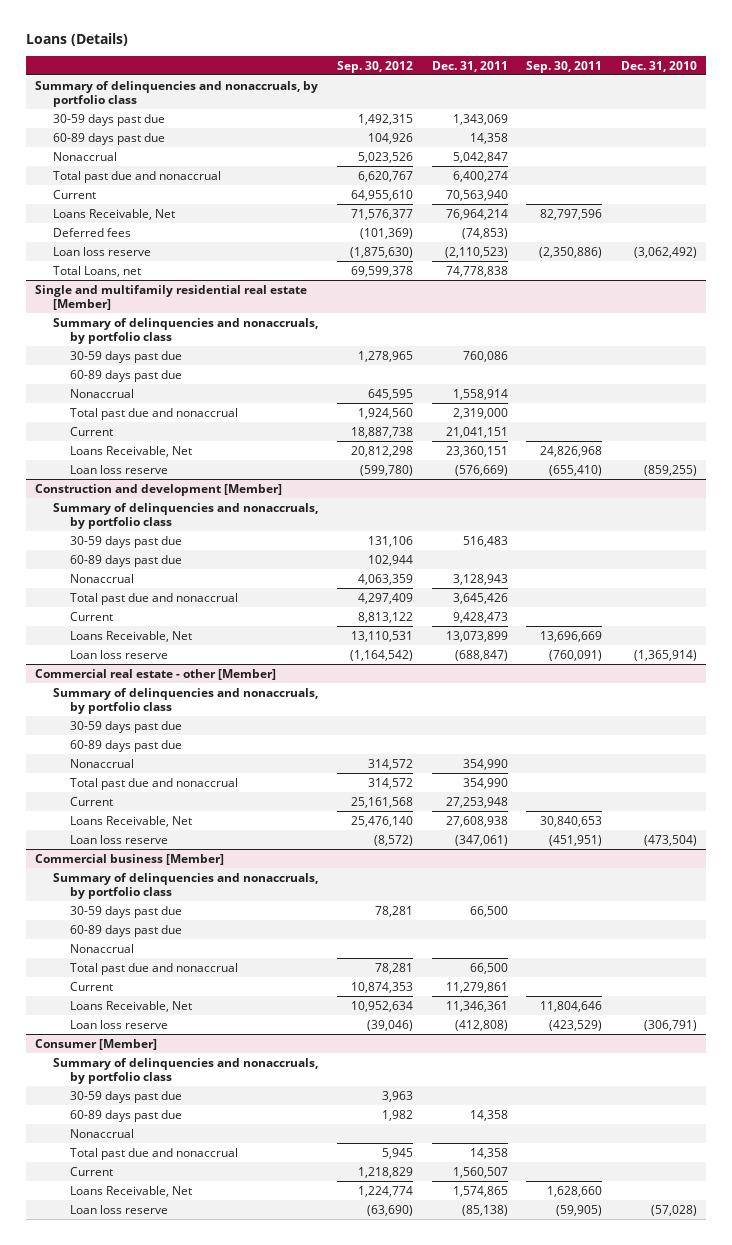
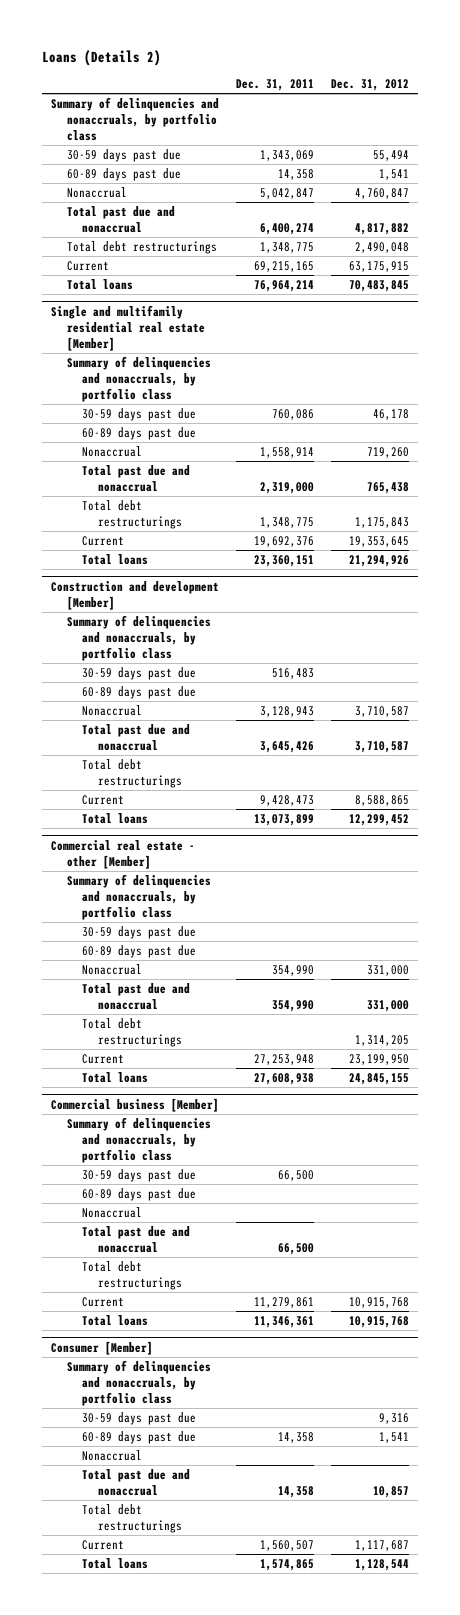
- Loans (Details)
+ Loans (Details 2)
- | Sep. 30, 2012 | Dec. 31, 2011 | Sep. 30, 2011 | Dec. 31, 2010
+ | Dec. 31, 2011 | Dec. 31, 2012
- Current | 64,955,610 | 70,563,940 | |
- Loans Receivable, Net | 71,576,377 | 76,964,214 | 82,797,596 |
- Deferred fees | (101,369) | (74,853) | |
- Loan loss reserve | (1,875,630) | (2,110,523) | (2,350,886) | (3,062,492)
- Total Loans, net | 69,599,378 | 74,778,838 | |
+ Total debt restructurings | 1,348,775 | 2,490,048
+ Current | 69,215,165 | 63,175,915
+ Total loans | 76,964,214 | 70,483,845
@ Single and multifamily residential real estate [Member]
- Current | 18,887,738 | 21,041,151 | |
- Loans Receivable, Net | 20,812,298 | 23,360,151 | 24,826,968 |
- Loan loss reserve | (599,780) | (576,669) | (655,410) | (859,255)
+ Total debt restructurings | 1,348,775 | 1,175,843
+ Current | 19,692,376 | 19,353,645
+ Total loans | 23,360,151 | 21,294,926
@ Construction and development [Member]
+ Total debt restructurings
- Loans Receivable, Net | 13,110,531 | 13,073,899 | 13,696,669 |
- Loan loss reserve | (1,164,542) | (688,847) | (760,091) | (1,365,914)
+ Total loans | 13,073,899 | 12,299,452
@ Commercial real estate - other [Member]
+ Total debt restructurings | | 1,314,205
- Loans Receivable, Net | 25,476,140 | 27,608,938 | 30,840,653 |
- Loan loss reserve | (8,572) | (347,061) | (451,951) | (473,504)
+ Total loans | 27,608,938 | 24,845,155
@ Commercial business [Member]
+ Total debt restructurings
- Loans Receivable, Net | 10,952,634 | 11,346,361 | 11,804,646 |
- Loan loss reserve | (39,046) | (412,808) | (423,529) | (306,791)
+ Total loans | 11,346,361 | 10,915,768
@ Consumer [Member]
+ Total debt restructurings
- Loans Receivable, Net | 1,224,774 | 1,574,865 | 1,628,660 |
- Loan loss reserve | (63,690) | (85,138) | (59,905) | (57,028)
+ Total loans | 1,574,865 | 1,128,544

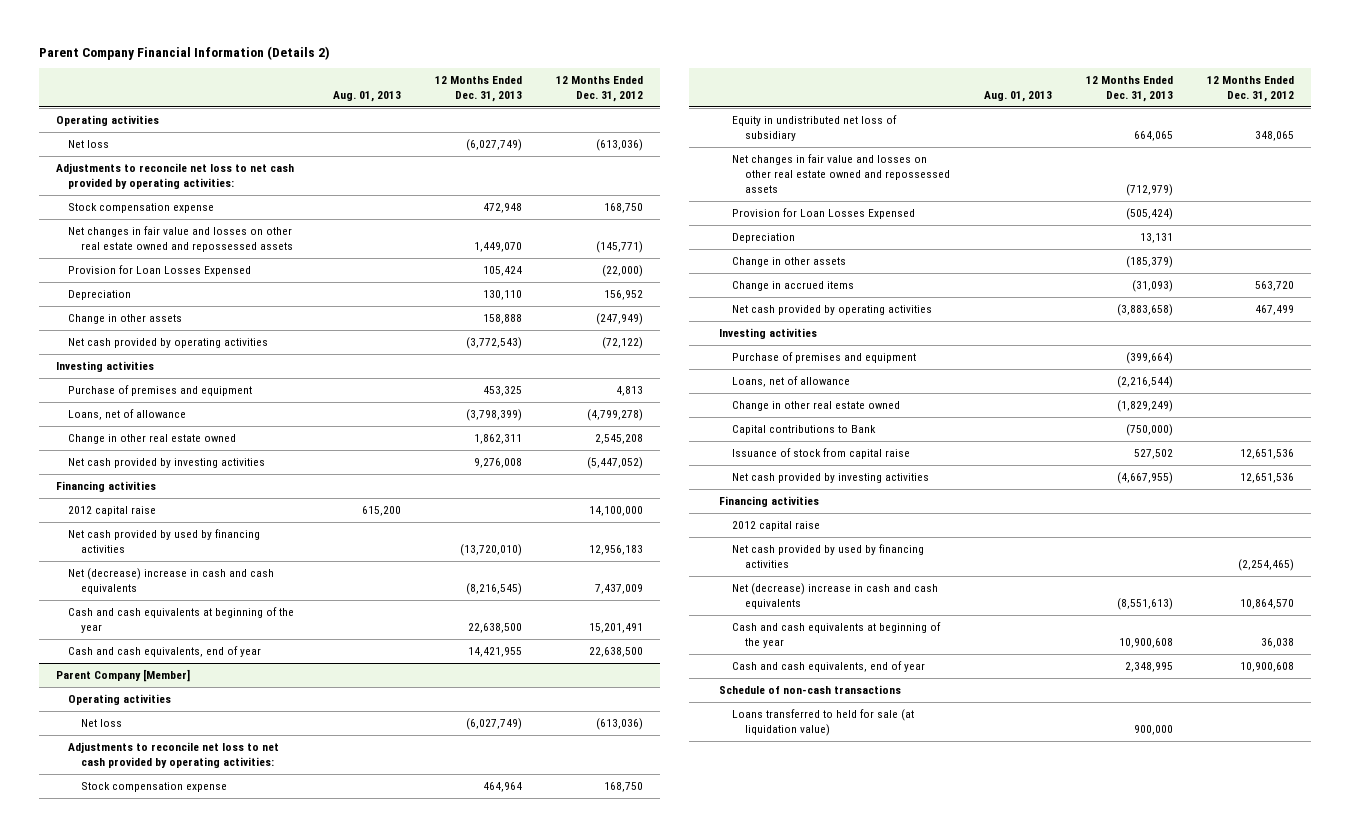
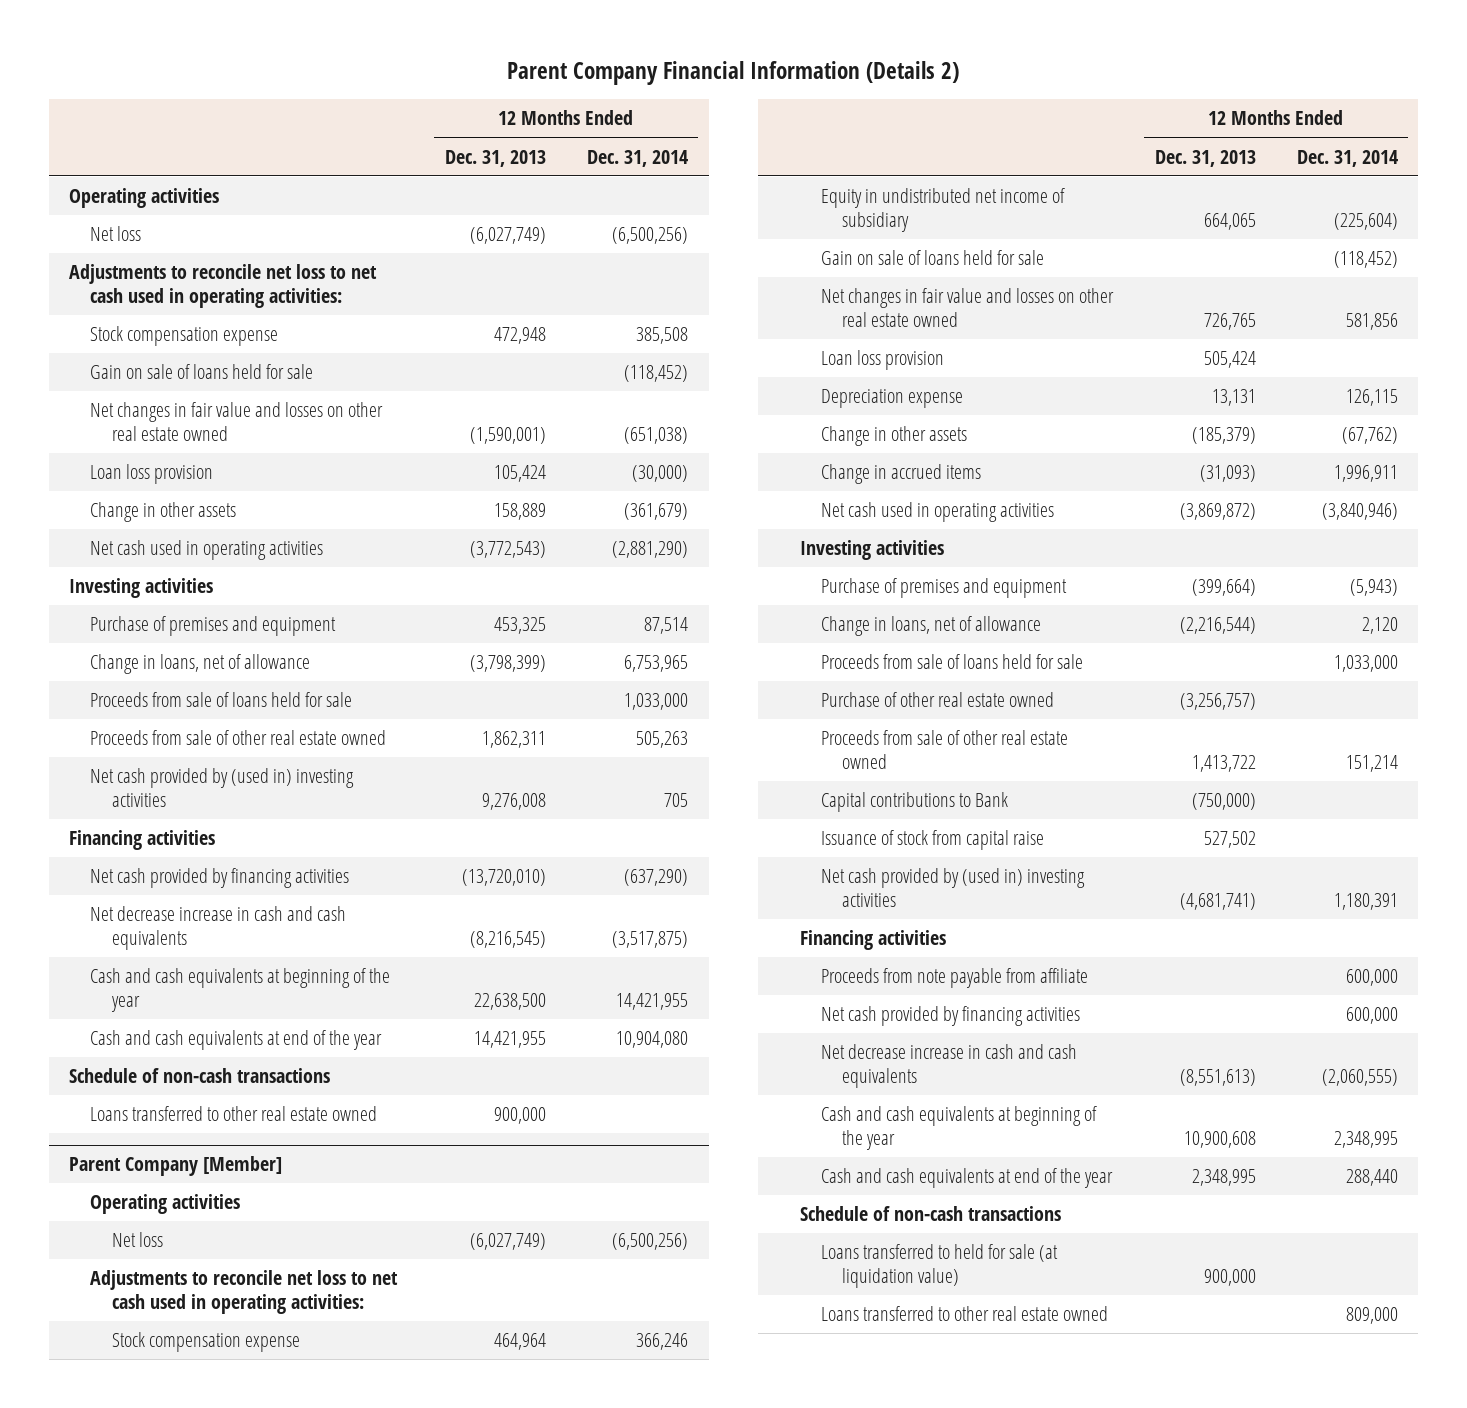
- | Aug. 01, 2013 | 12 Months Ended Dec. 31, 2013 | 12 Months Ended Dec. 31, 2012
+ | 12 Months Ended Dec. 31, 2013 | 12 Months Ended Dec. 31, 2014
- Adjustments to reconcile net loss to net cash provided by operating activities:
+ Adjustments to reconcile net loss to net cash used in operating activities:
- Net changes in fair value and losses on other real estate owned and repossessed assets | | 1,449,070 | (145,771)
- Provision for Loan Losses Expensed | | 105,424 | (22,000)
- Depreciation | | 130,110 | 156,952
- Change in other assets | | 158,888 | (247,949)
- Net cash provided by operating activities | | (3,772,543) | (72,122)
+ Gain on sale of loans held for sale | | (118,452)
+ Net changes in fair value and losses on other real estate owned | (1,590,001) | (651,038)
+ Loan loss provision | 105,424 | (30,000)
+ Change in other assets | 158,889 | (361,679)
+ Net cash used in operating activities | (3,772,543) | (2,881,290)
- Loans, net of allowance | | (3,798,399) | (4,799,278)
- Change in other real estate owned | | 1,862,311 | 2,545,208
- Net cash provided by investing activities | | 9,276,008 | (5,447,052)
+ Change in loans, net of allowance | (3,798,399) | 6,753,965
+ Proceeds from sale of loans held for sale | | 1,033,000
+ Proceeds from sale of other real estate owned | 1,862,311 | 505,263
+ Net cash provided by (used in) investing activities | 9,276,008 | 705
- 2012 capital raise | 615,200 | | 14,100,000
- Net cash provided by used by financing activities | | (13,720,010) | 12,956,183
- Net (decrease) increase in cash and cash equivalents | | (8,216,545) | 7,437,009
+ Net cash provided by financing activities | (13,720,010) | (637,290)
+ Net decrease increase in cash and cash equivalents | (8,216,545) | (3,517,875)
- Cash and cash equivalents, end of year | | 14,421,955 | 22,638,500
+ Cash and cash equivalents at end of the year | 14,421,955 | 10,904,080
+ Schedule of non-cash transactions
+ Loans transferred to other real estate owned | 900,000 |
@ Parent Company [Member]
- Adjustments to reconcile net loss to net cash provided by operating activities:
+ Adjustments to reconcile net loss to net cash used in operating activities:
- Equity in undistributed net loss of subsidiary | | 664,065 | 348,065
- Net changes in fair value and losses on other real estate owned and repossessed assets | | (712,979) |
- Provision for Loan Losses Expensed | | (505,424) |
- Depreciation | | 13,131 |
+ Equity in undistributed net income of subsidiary | 664,065 | (225,604)
+ Gain on sale of loans held for sale | | (118,452)
+ Net changes in fair value and losses on other real estate owned | 726,765 | 581,856
+ Loan loss provision | 505,424 |
+ Depreciation expense | 13,131 | 126,115
- Net cash provided by operating activities | | (3,883,658) | 467,499
+ Net cash used in operating activities | (3,869,872) | (3,840,946)
- Loans, net of allowance | | (2,216,544) |
- Change in other real estate owned | | (1,829,249) |
+ Change in loans, net of allowance | (2,216,544) | 2,120
+ Proceeds from sale of loans held for sale | | 1,033,000
+ Purchase of other real estate owned | (3,256,757) |
+ Proceeds from sale of other real estate owned | 1,413,722 | 151,214
- Net cash provided by investing activities | | (4,667,955) | 12,651,536
+ Net cash provided by (used in) investing activities | (4,681,741) | 1,180,391
- 2012 capital raise
- Net cash provided by used by financing activities | | | (2,254,465)
- Net (decrease) increase in cash and cash equivalents | | (8,551,613) | 10,864,570
+ Proceeds from note payable from affiliate | | 600,000
+ Net cash provided by financing activities | | 600,000
+ Net decrease increase in cash and cash equivalents | (8,551,613) | (2,060,555)
- Cash and cash equivalents, end of year | | 2,348,995 | 10,900,608
+ Cash and cash equivalents at end of the year | 2,348,995 | 288,440
+ Loans transferred to other real estate owned | | 809,000

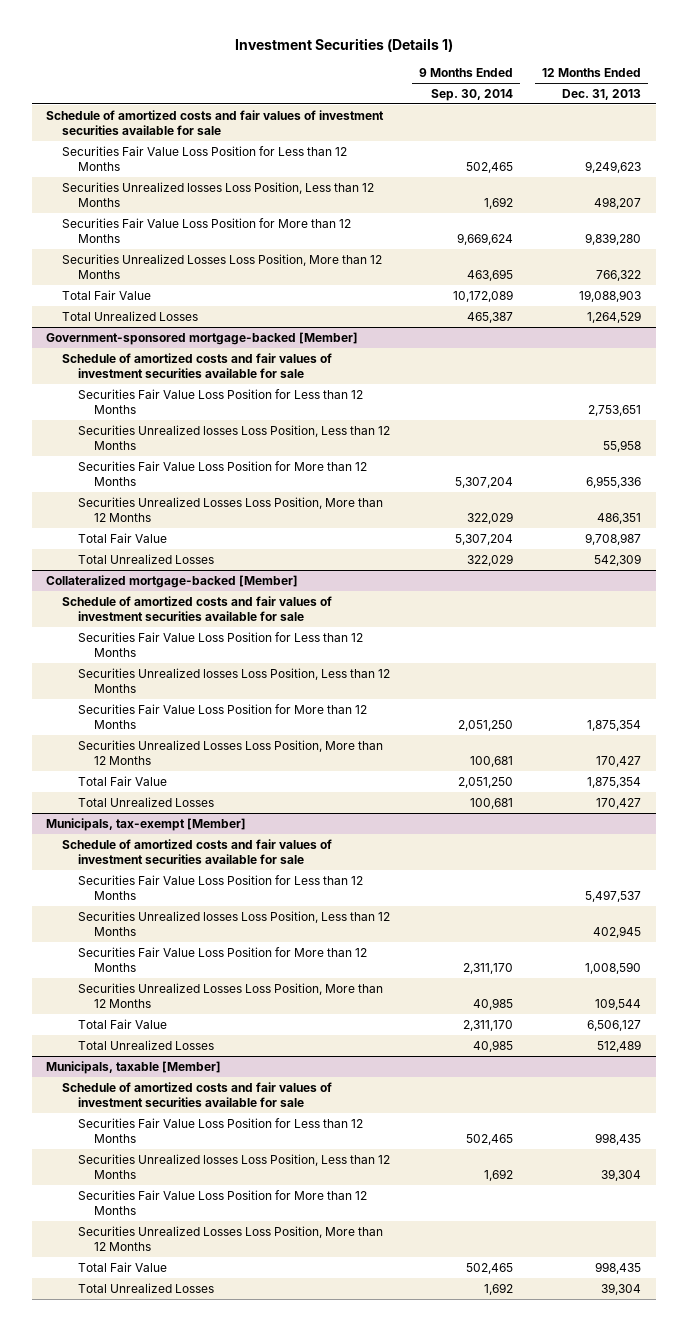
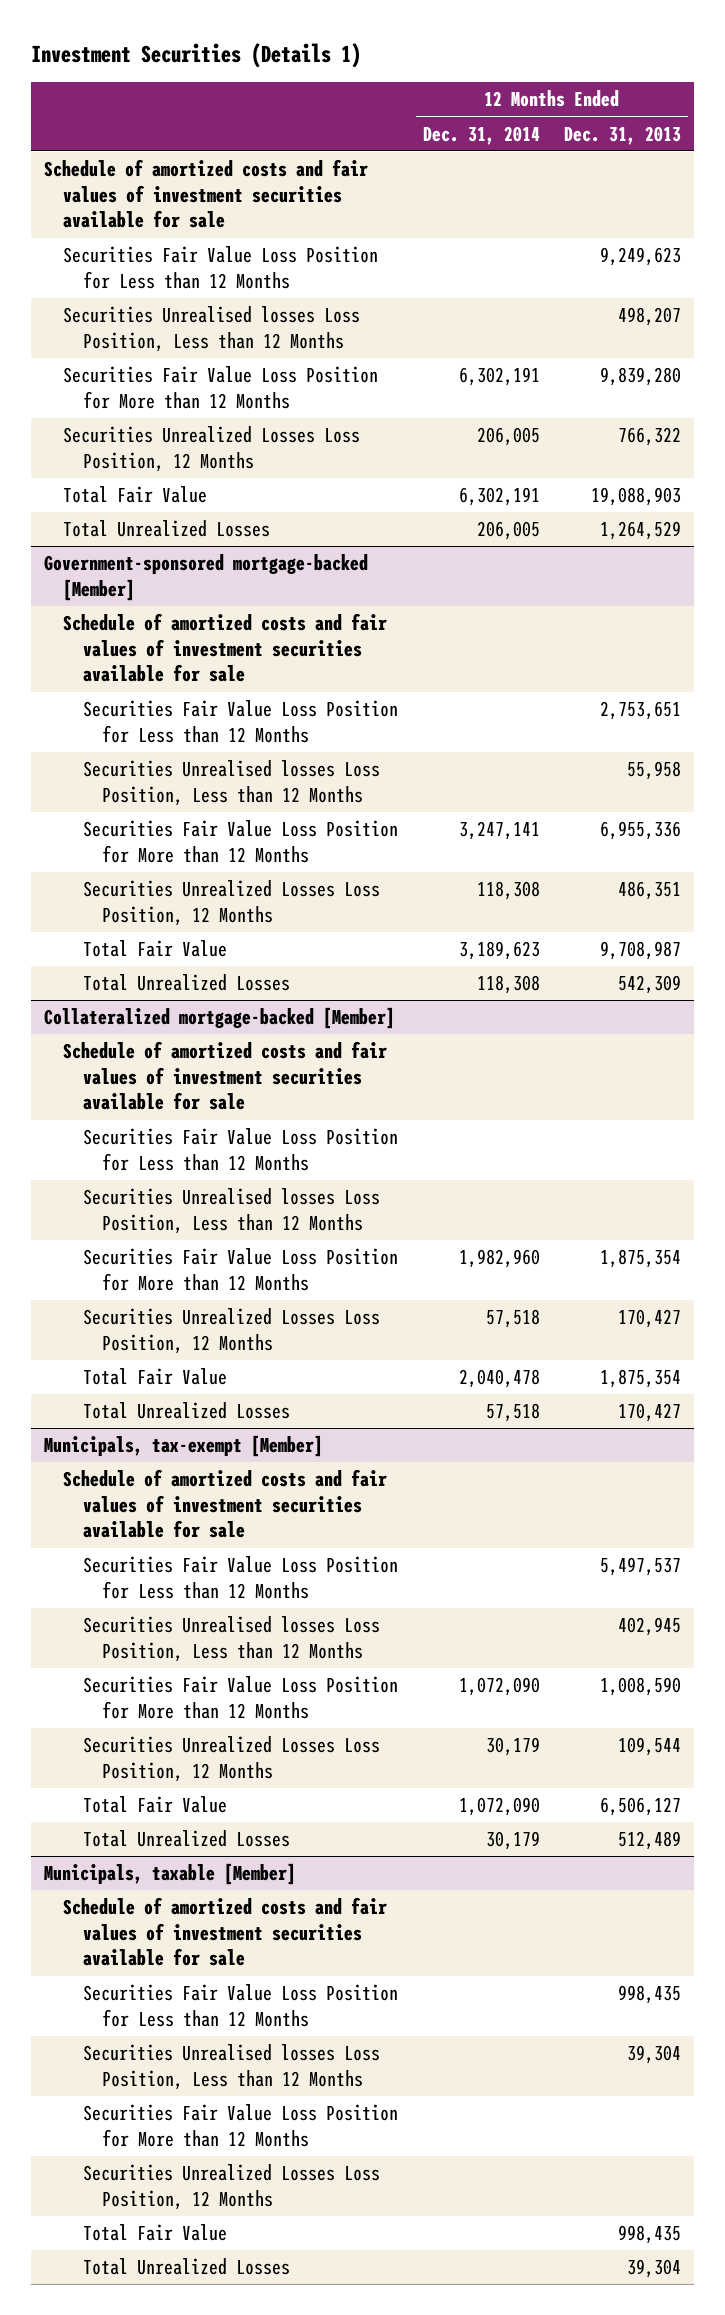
- | 9 Months Ended Sep. 30, 2014 | 12 Months Ended Dec. 31, 2013
+ | 12 Months Ended Dec. 31, 2014 | 12 Months Ended Dec. 31, 2013
- Securities Unrealized losses Loss Position, Less than 12 Months | 1,692 | 498,207
+ Securities Unrealised losses Loss Position, Less than 12 Months | | 498,207
- Securities Unrealized Losses Loss Position, More than 12 Months | 463,695 | 766,322
+ Securities Unrealized Losses Loss Position, 12 Months | 206,005 | 766,322
@ Government-sponsored mortgage-backed [Member]
- Securities Unrealized losses Loss Position, Less than 12 Months | | 55,958
+ Securities Unrealised losses Loss Position, Less than 12 Months | | 55,958
- Securities Unrealized Losses Loss Position, More than 12 Months | 322,029 | 486,351
+ Securities Unrealized Losses Loss Position, 12 Months | 118,308 | 486,351
@ Collateralized mortgage-backed [Member]
- Securities Unrealized losses Loss Position, Less than 12 Months
+ Securities Unrealised losses Loss Position, Less than 12 Months
- Securities Unrealized Losses Loss Position, More than 12 Months | 100,681 | 170,427
+ Securities Unrealized Losses Loss Position, 12 Months | 57,518 | 170,427
@ Municipals, tax-exempt [Member]
- Securities Unrealized losses Loss Position, Less than 12 Months | | 402,945
+ Securities Unrealised losses Loss Position, Less than 12 Months | | 402,945
- Securities Unrealized Losses Loss Position, More than 12 Months | 40,985 | 109,544
+ Securities Unrealized Losses Loss Position, 12 Months | 30,179 | 109,544
@ Municipals, taxable [Member]
- Securities Unrealized losses Loss Position, Less than 12 Months | 1,692 | 39,304
+ Securities Unrealised losses Loss Position, Less than 12 Months | | 39,304
- Securities Unrealized Losses Loss Position, More than 12 Months
+ Securities Unrealized Losses Loss Position, 12 Months

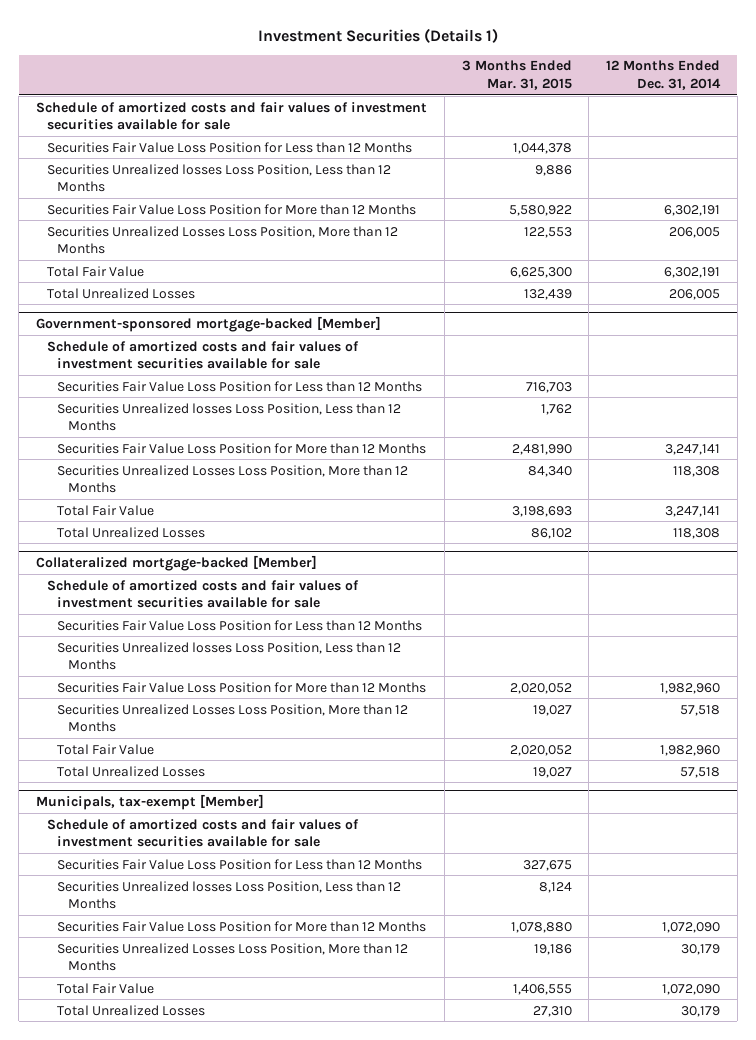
- | 12 Months Ended Dec. 31, 2014 | 12 Months Ended Dec. 31, 2013
+ | 3 Months Ended Mar. 31, 2015 | 12 Months Ended Dec. 31, 2014
- Securities Unrealised losses Loss Position, Less than 12 Months | | 498,207
+ Securities Unrealized losses Loss Position, Less than 12 Months | 9,886 |
- Securities Unrealized Losses Loss Position, 12 Months | 206,005 | 766,322
+ Securities Unrealized Losses Loss Position, More than 12 Months | 122,553 | 206,005
@ Government-sponsored mortgage-backed [Member]
- Securities Unrealised losses Loss Position, Less than 12 Months | | 55,958
+ Securities Unrealized losses Loss Position, Less than 12 Months | 1,762 |
- Securities Unrealized Losses Loss Position, 12 Months | 118,308 | 486,351
- Total Fair Value | 3,189,623 | 9,708,987
+ Securities Unrealized Losses Loss Position, More than 12 Months | 84,340 | 118,308
+ Total Fair Value | 3,198,693 | 3,247,141
@ Collateralized mortgage-backed [Member]
- Securities Unrealised losses Loss Position, Less than 12 Months
+ Securities Unrealized losses Loss Position, Less than 12 Months
- Securities Unrealized Losses Loss Position, 12 Months | 57,518 | 170,427
- Total Fair Value | 2,040,478 | 1,875,354
+ Securities Unrealized Losses Loss Position, More than 12 Months | 19,027 | 57,518
+ Total Fair Value | 2,020,052 | 1,982,960
@ Municipals, tax-exempt [Member]
- Securities Unrealised losses Loss Position, Less than 12 Months | | 402,945
+ Securities Unrealized losses Loss Position, Less than 12 Months | 8,124 |
- Securities Unrealized Losses Loss Position, 12 Months | 30,179 | 109,544
+ Securities Unrealized Losses Loss Position, More than 12 Months | 19,186 | 30,179
- Municipals, taxable [Member]
- Schedule of amortized costs and fair values of investment securities available for sale
- Securities Fair Value Loss Position for Less than 12 Months | | 998,435
- Securities Unrealised losses Loss Position, Less than 12 Months | | 39,304
- Securities Fair Value Loss Position for More than 12 Months
- Securities Unrealized Losses Loss Position, 12 Months
- Total Fair Value | | 998,435
- Total Unrealized Losses | | 39,304

